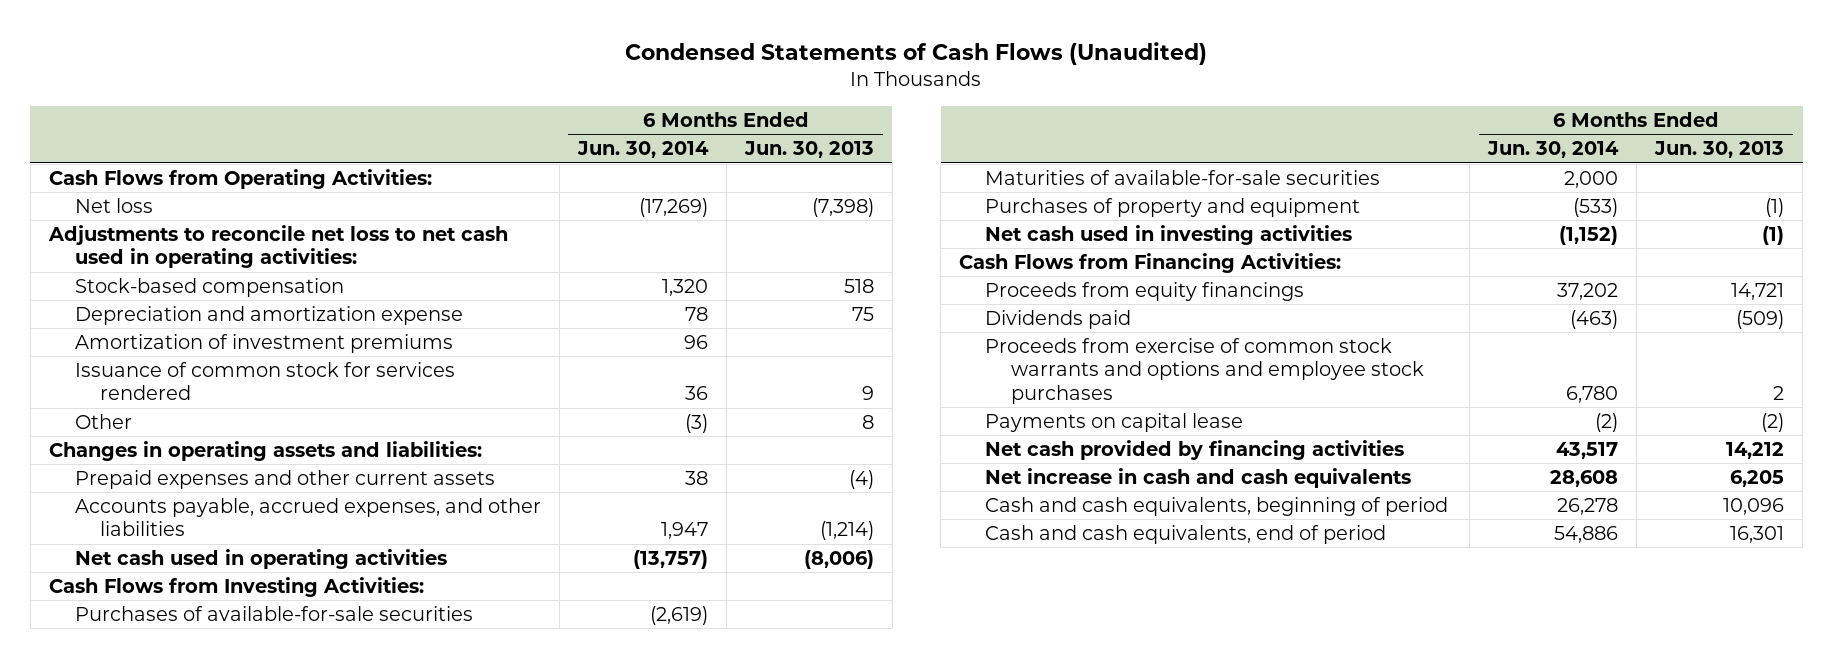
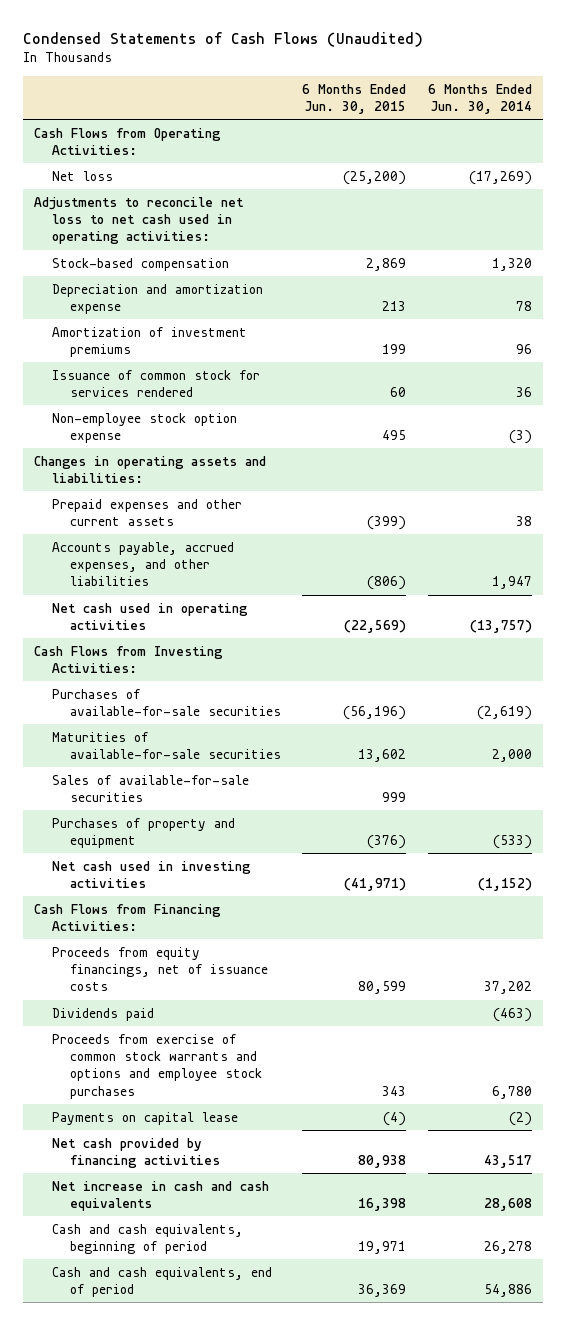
- | 6 Months Ended Jun. 30, 2014 | 6 Months Ended Jun. 30, 2013
+ | 6 Months Ended Jun. 30, 2015 | 6 Months Ended Jun. 30, 2014
- Other | (3) | 8
+ Non-employee stock option expense | 495 | (3)
+ Sales of available-for-sale securities | 999 |
- Proceeds from equity financings | 37,202 | 14,721
+ Proceeds from equity financings, net of issuance costs | 80,599 | 37,202

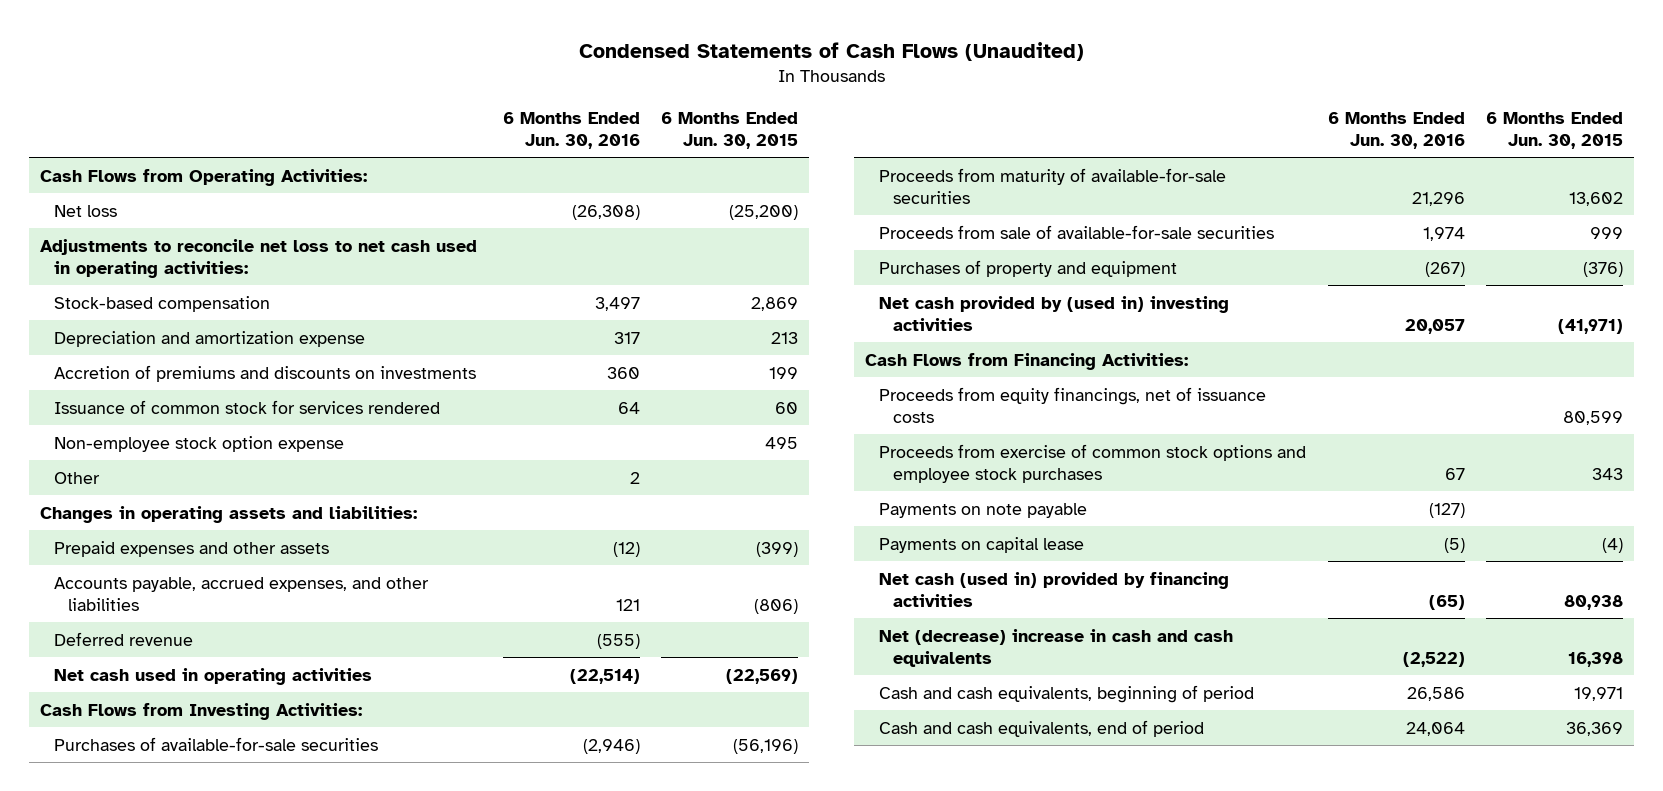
- | 6 Months Ended Jun. 30, 2015 | 6 Months Ended Jun. 30, 2014
+ | 6 Months Ended Jun. 30, 2016 | 6 Months Ended Jun. 30, 2015
- Amortization of investment premiums | 199 | 96
+ Accretion of premiums and discounts on investments | 360 | 199
+ Other | 2 |
- Prepaid expenses and other current assets | (399) | 38
+ Prepaid expenses and other assets | (12) | (399)
+ Deferred revenue | (555) |
- Maturities of available-for-sale securities | 13,602 | 2,000
- Sales of available-for-sale securities | 999 |
+ Proceeds from maturity of available-for-sale securities | 21,296 | 13,602
+ Proceeds from sale of available-for-sale securities | 1,974 | 999
- Net cash used in investing activities | (41,971) | (1,152)
+ Net cash provided by (used in) investing activities | 20,057 | (41,971)
- Dividends paid | | (463)
- Proceeds from exercise of common stock warrants and options and employee stock purchases | 343 | 6,780
+ Proceeds from exercise of common stock options and employee stock purchases | 67 | 343
+ Payments on note payable | (127) |
- Net cash provided by financing activities | 80,938 | 43,517
- Net increase in cash and cash equivalents | 16,398 | 28,608
+ Net cash (used in) provided by financing activities | (65) | 80,938
+ Net (decrease) increase in cash and cash equivalents | (2,522) | 16,398

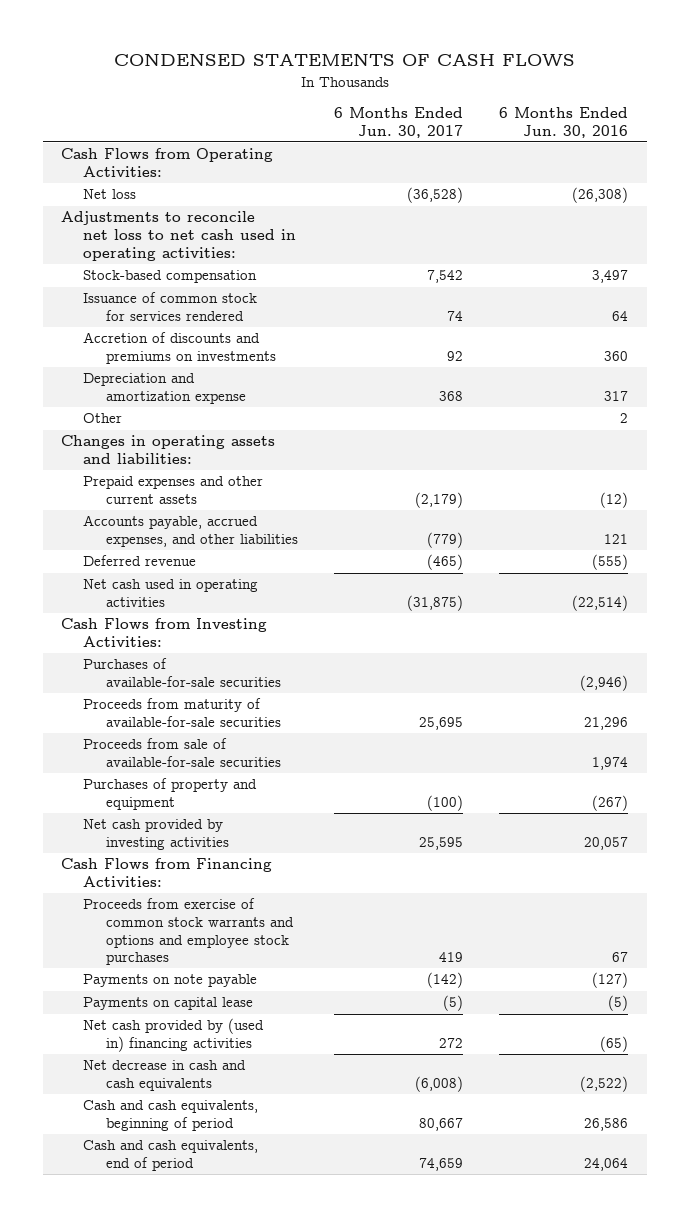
- Condensed Statements of Cash Flows (Unaudited)
+ CONDENSED STATEMENTS OF CASH FLOWS
- | 6 Months Ended Jun. 30, 2016 | 6 Months Ended Jun. 30, 2015
+ | 6 Months Ended Jun. 30, 2017 | 6 Months Ended Jun. 30, 2016
- Accretion of premiums and discounts on investments | 360 | 199
- Non-employee stock option expense | | 495
+ Accretion of discounts and premiums on investments | 92 | 360
moved down: Depreciation and amortization expense | 368 | 317
- Prepaid expenses and other assets | (12) | (399)
+ Prepaid expenses and other current assets | (2,179) | (12)
- Net cash provided by (used in) investing activities | 20,057 | (41,971)
+ Net cash provided by investing activities | 25,595 | 20,057
- Proceeds from equity financings, net of issuance costs | | 80,599
- Proceeds from exercise of common stock options and employee stock purchases | 67 | 343
+ Proceeds from exercise of common stock warrants and options and employee stock purchases | 419 | 67
- Net cash (used in) provided by financing activities | (65) | 80,938
- Net (decrease) increase in cash and cash equivalents | (2,522) | 16,398
+ Net cash provided by (used in) financing activities | 272 | (65)
+ Net decrease in cash and cash equivalents | (6,008) | (2,522)

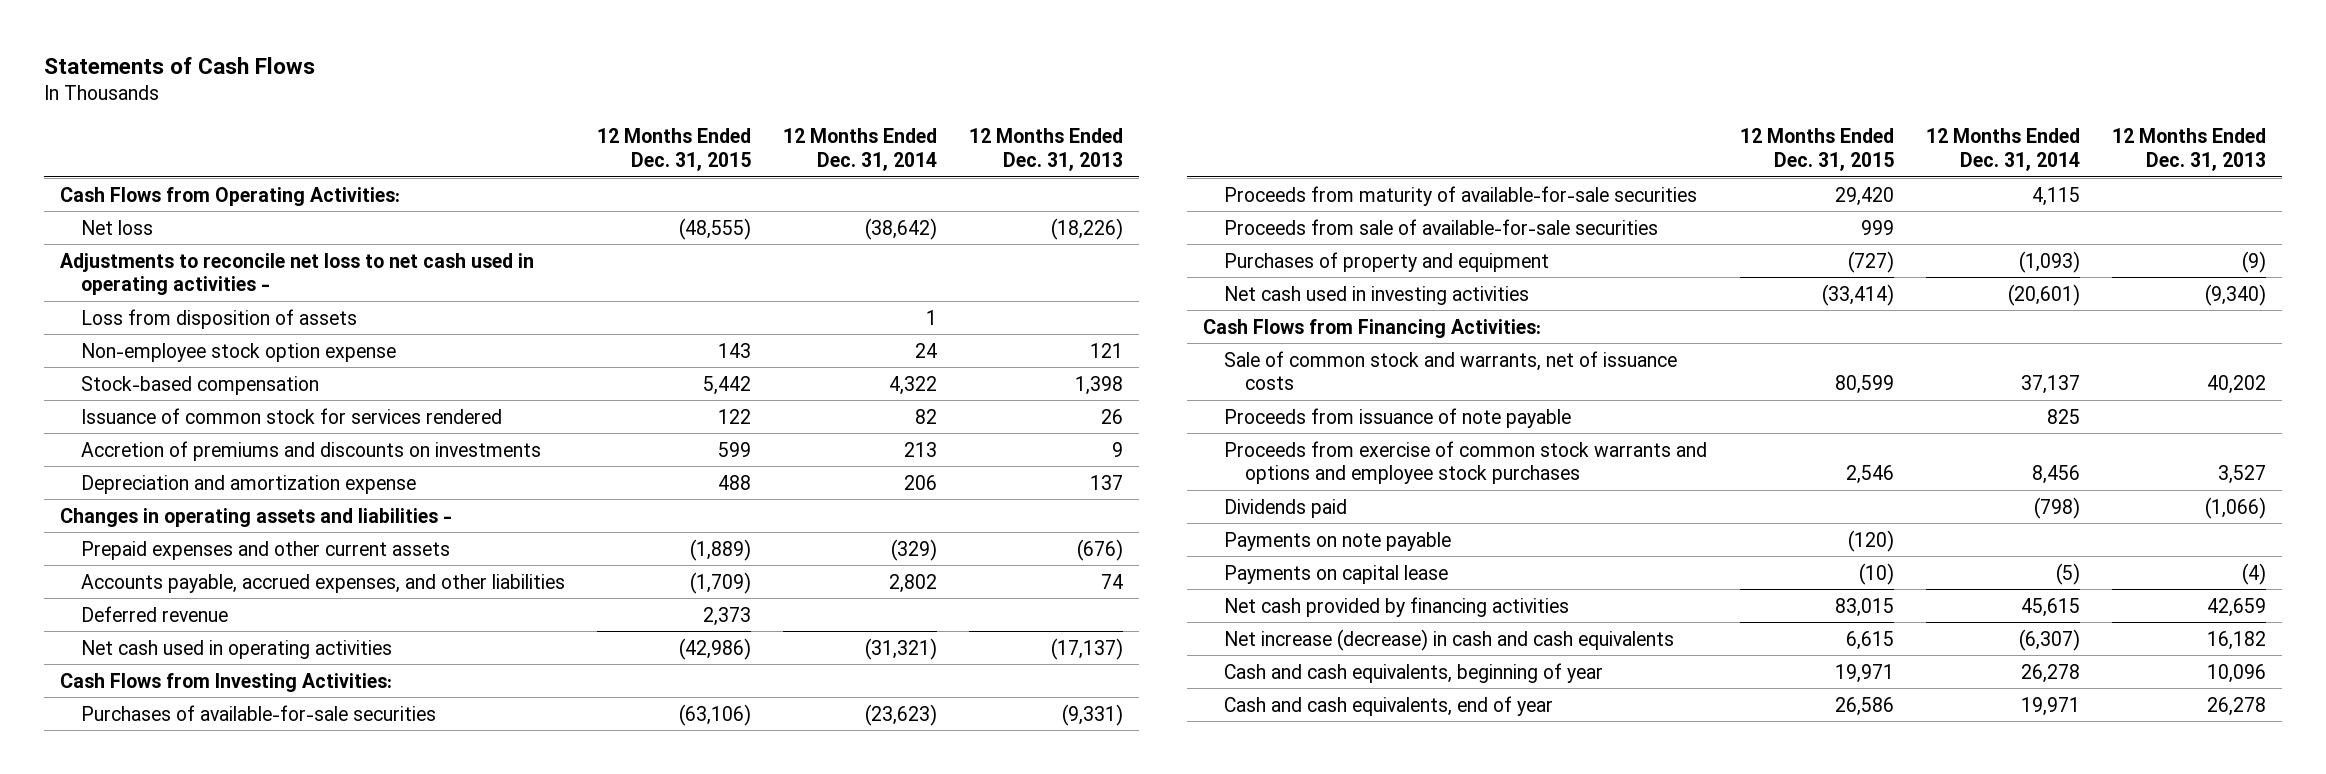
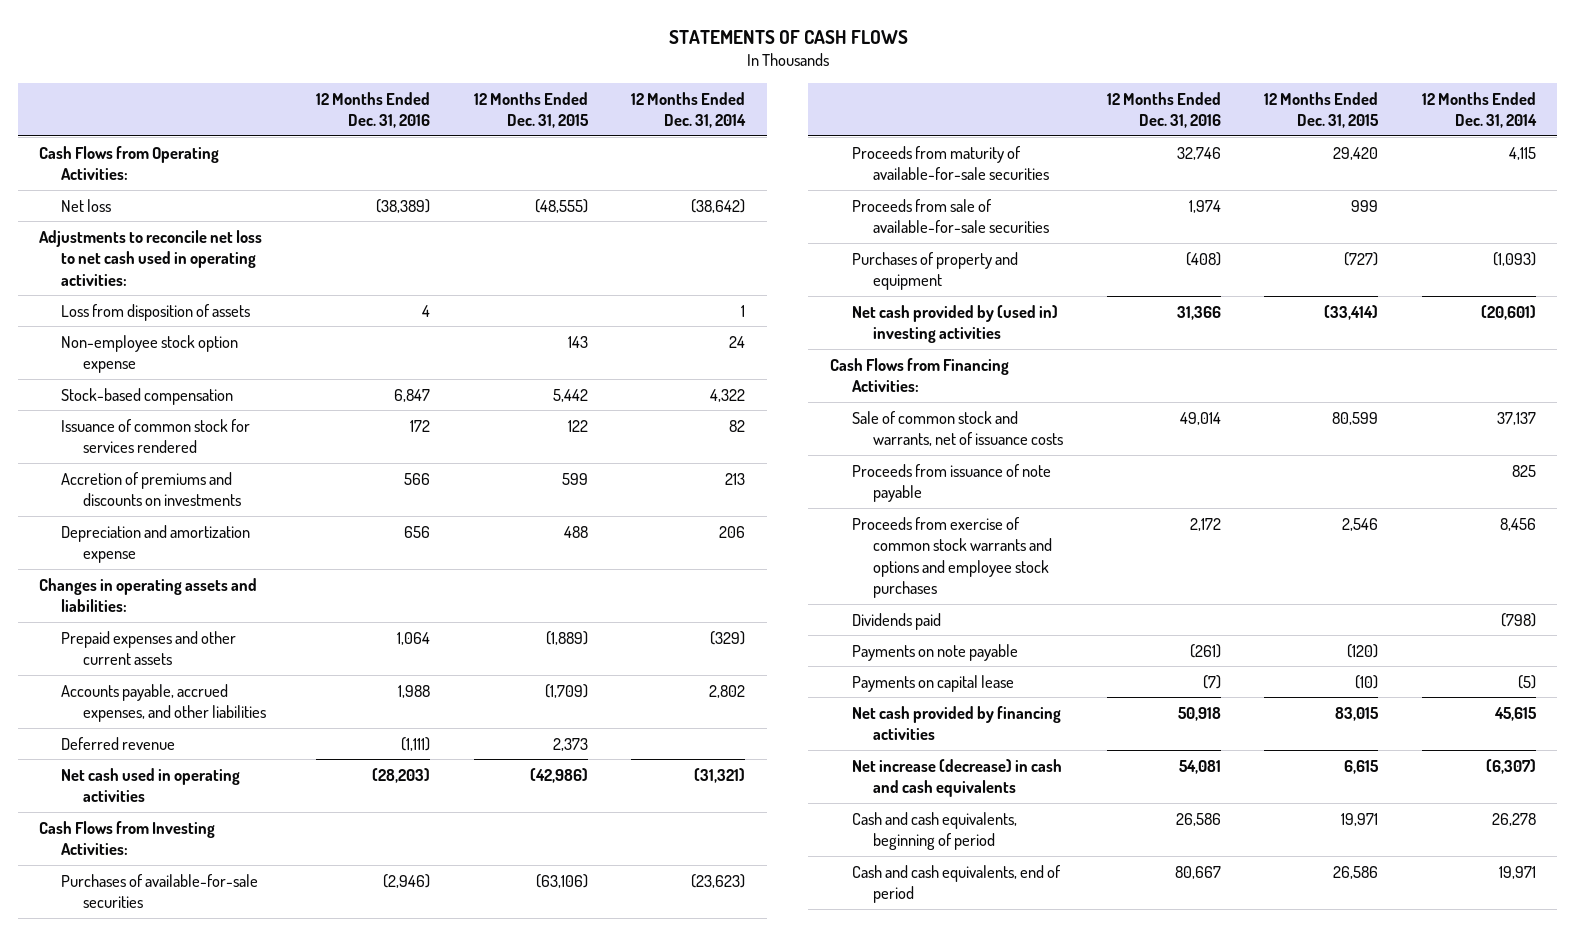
- Statements of Cash Flows
+ STATEMENTS OF CASH FLOWS
- | 12 Months Ended Dec. 31, 2015 | 12 Months Ended Dec. 31, 2014 | 12 Months Ended Dec. 31, 2013
+ | 12 Months Ended Dec. 31, 2016 | 12 Months Ended Dec. 31, 2015 | 12 Months Ended Dec. 31, 2014
- Adjustments to reconcile net loss to net cash used in operating activities -
+ Adjustments to reconcile net loss to net cash used in operating activities:
- Changes in operating assets and liabilities -
+ Changes in operating assets and liabilities:
- Net cash used in investing activities | (33,414) | (20,601) | (9,340)
+ Net cash provided by (used in) investing activities | 31,366 | (33,414) | (20,601)
- Cash and cash equivalents, beginning of year | 19,971 | 26,278 | 10,096
- Cash and cash equivalents, end of year | 26,586 | 19,971 | 26,278
+ Cash and cash equivalents, beginning of period | 26,586 | 19,971 | 26,278
+ Cash and cash equivalents, end of period | 80,667 | 26,586 | 19,971

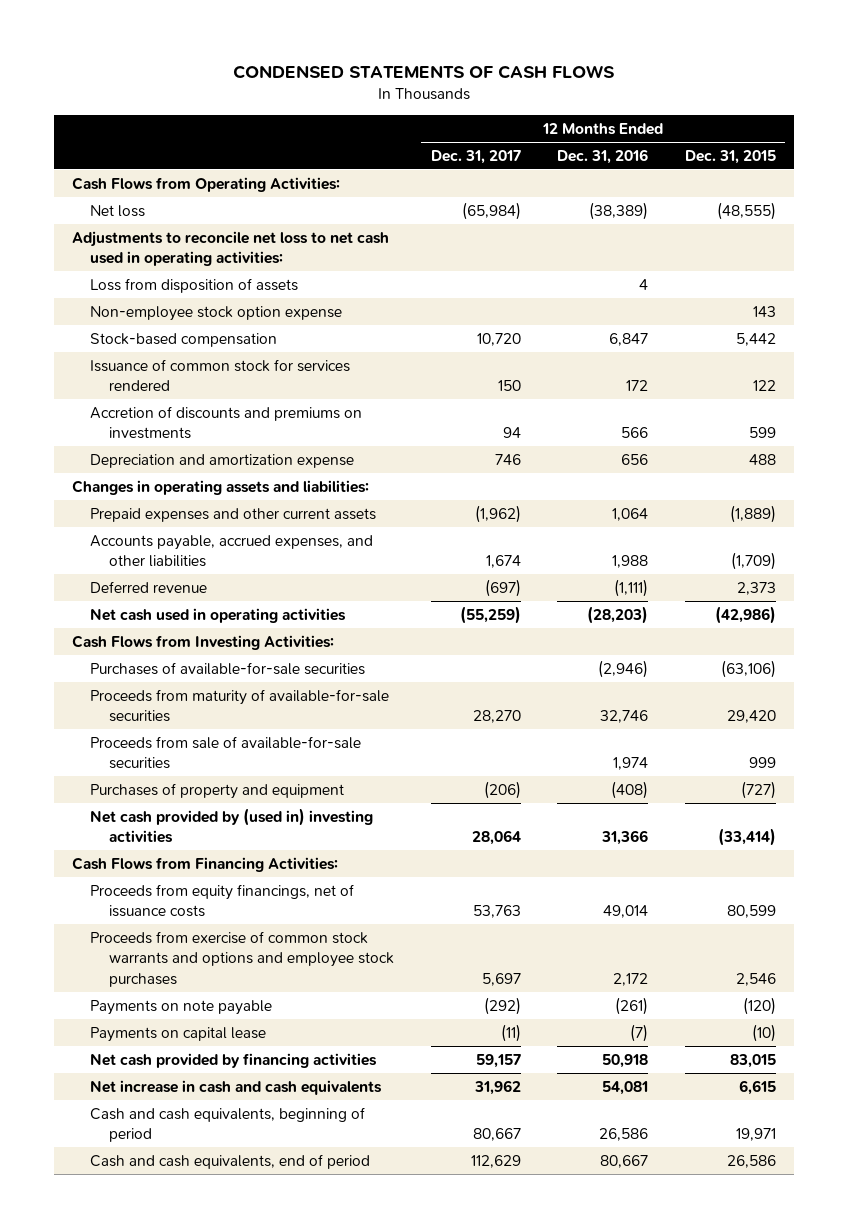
- STATEMENTS OF CASH FLOWS
+ CONDENSED STATEMENTS OF CASH FLOWS
- | 12 Months Ended Dec. 31, 2016 | 12 Months Ended Dec. 31, 2015 | 12 Months Ended Dec. 31, 2014
+ | 12 Months Ended Dec. 31, 2017 | 12 Months Ended Dec. 31, 2016 | 12 Months Ended Dec. 31, 2015
- Accretion of premiums and discounts on investments | 566 | 599 | 213
+ Accretion of discounts and premiums on investments | 94 | 566 | 599
- Sale of common stock and warrants, net of issuance costs | 49,014 | 80,599 | 37,137
- Proceeds from issuance of note payable | | | 825
+ Proceeds from equity financings, net of issuance costs | 53,763 | 49,014 | 80,599
- Dividends paid | | | (798)
- Net increase (decrease) in cash and cash equivalents | 54,081 | 6,615 | (6,307)
+ Net increase in cash and cash equivalents | 31,962 | 54,081 | 6,615

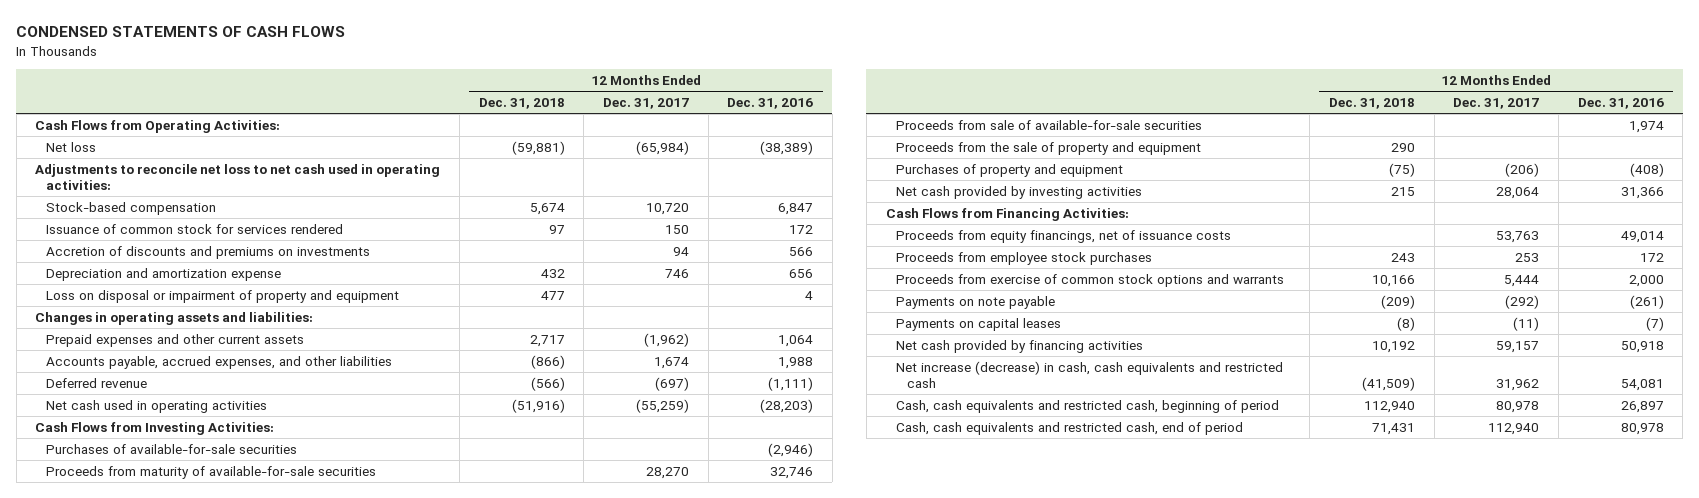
- | 12 Months Ended Dec. 31, 2017 | 12 Months Ended Dec. 31, 2016 | 12 Months Ended Dec. 31, 2015
+ | 12 Months Ended Dec. 31, 2018 | 12 Months Ended Dec. 31, 2017 | 12 Months Ended Dec. 31, 2016
- Loss from disposition of assets | | 4 |
- Non-employee stock option expense | | | 143
+ Loss on disposal or impairment of property and equipment | 477 | | 4
+ Proceeds from the sale of property and equipment | 290 | |
- Net cash provided by (used in) investing activities | 28,064 | 31,366 | (33,414)
+ Net cash provided by investing activities | 215 | 28,064 | 31,366
- Proceeds from exercise of common stock warrants and options and employee stock purchases | 5,697 | 2,172 | 2,546
+ Proceeds from employee stock purchases | 243 | 253 | 172
+ Proceeds from exercise of common stock options and warrants | 10,166 | 5,444 | 2,000
- Payments on capital lease | (11) | (7) | (10)
+ Payments on capital leases | (8) | (11) | (7)
- Net increase in cash and cash equivalents | 31,962 | 54,081 | 6,615
- Cash and cash equivalents, beginning of period | 80,667 | 26,586 | 19,971
- Cash and cash equivalents, end of period | 112,629 | 80,667 | 26,586
+ Net increase (decrease) in cash, cash equivalents and restricted cash | (41,509) | 31,962 | 54,081
+ Cash, cash equivalents and restricted cash, beginning of period | 112,940 | 80,978 | 26,897
+ Cash, cash equivalents and restricted cash, end of period | 71,431 | 112,940 | 80,978

